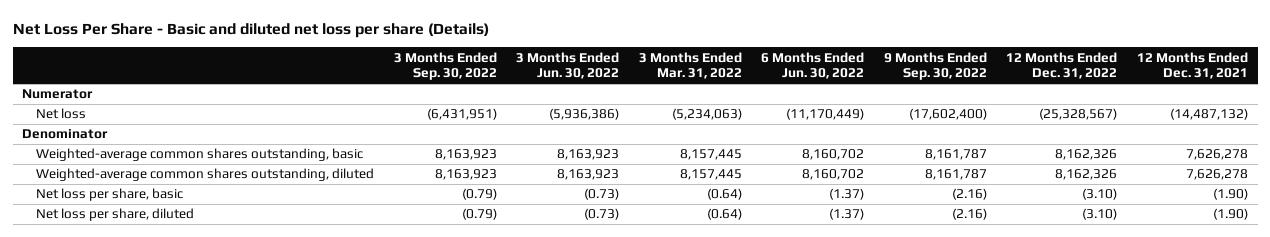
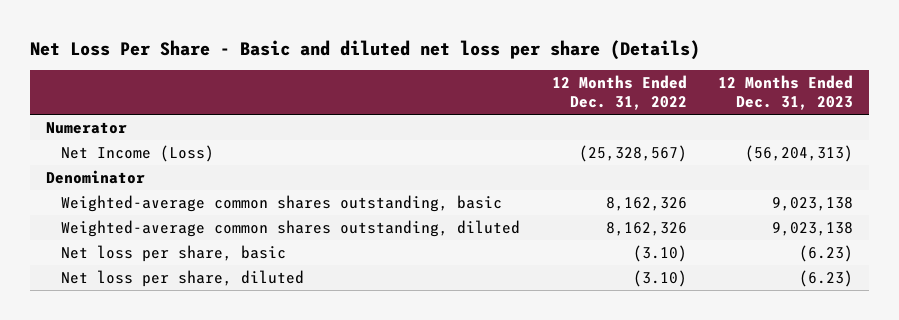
- | 3 Months Ended Sep. 30, 2022 | 3 Months Ended Jun. 30, 2022 | 3 Months Ended Mar. 31, 2022 | 6 Months Ended Jun. 30, 2022 | 9 Months Ended Sep. 30, 2022 | 12 Months Ended Dec. 31, 2022 | 12 Months Ended Dec. 31, 2021
+ | 12 Months Ended Dec. 31, 2022 | 12 Months Ended Dec. 31, 2023
- Net loss | (6,431,951) | (5,936,386) | (5,234,063) | (11,170,449) | (17,602,400) | (25,328,567) | (14,487,132)
+ Net Income (Loss) | (25,328,567) | (56,204,313)

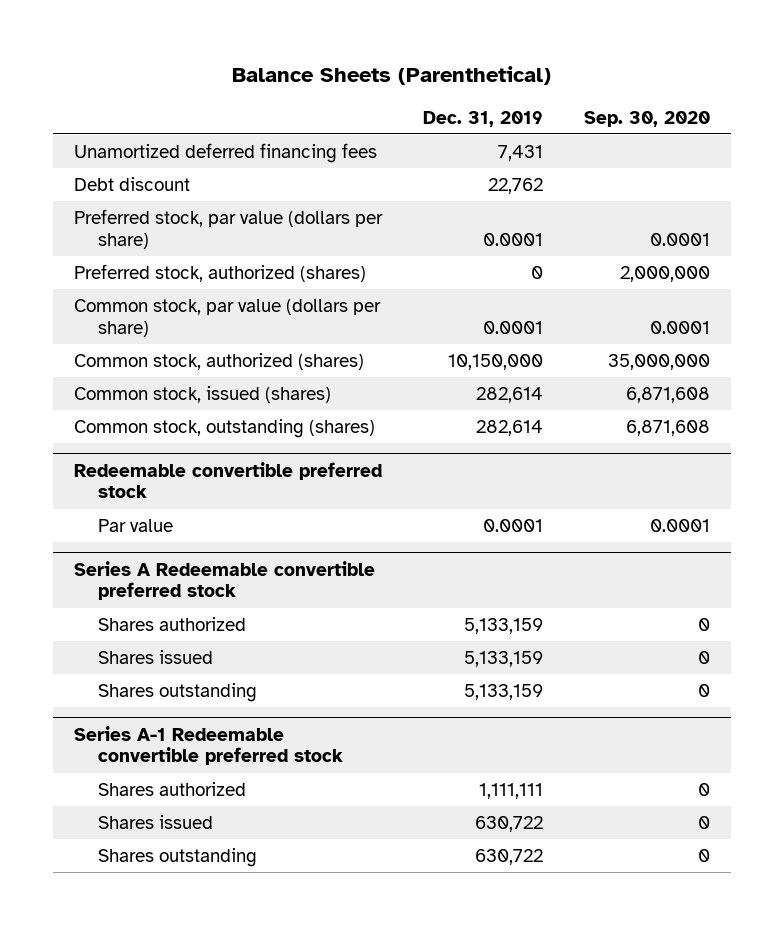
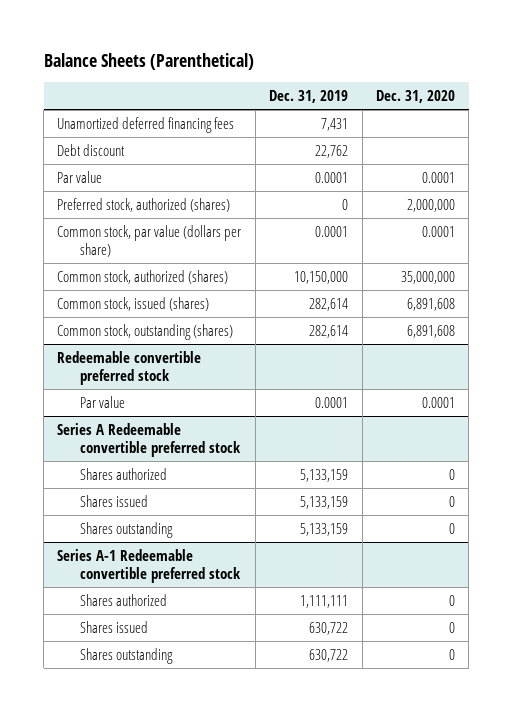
- | Dec. 31, 2019 | Sep. 30, 2020
+ | Dec. 31, 2019 | Dec. 31, 2020
- Preferred stock, par value (dollars per share) | 0.0001 | 0.0001
+ Par value | 0.0001 | 0.0001

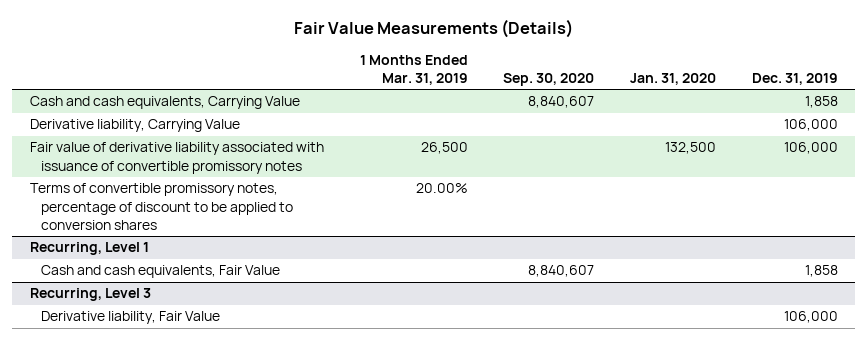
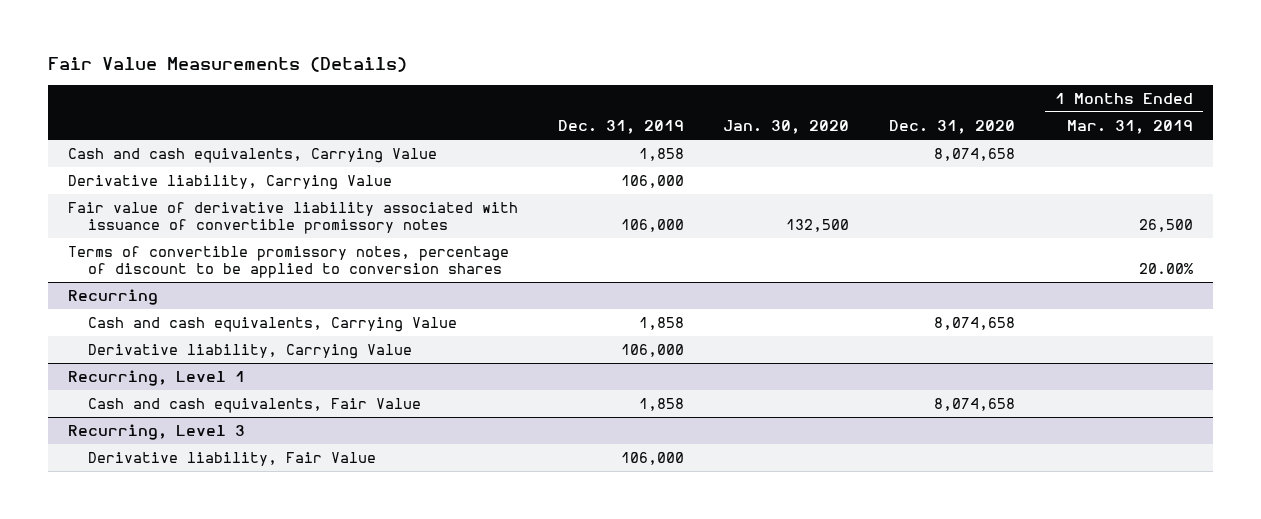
- | 1 Months Ended Mar. 31, 2019 | Sep. 30, 2020 | Jan. 31, 2020 | Dec. 31, 2019
+ | Dec. 31, 2019 | Jan. 30, 2020 | Dec. 31, 2020 | 1 Months Ended Mar. 31, 2019
+ Recurring
+ Cash and cash equivalents, Carrying Value | 1,858 | | 8,074,658 |
+ Derivative liability, Carrying Value | 106,000 | | |

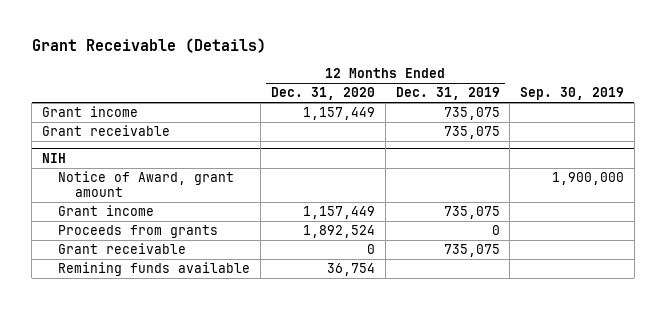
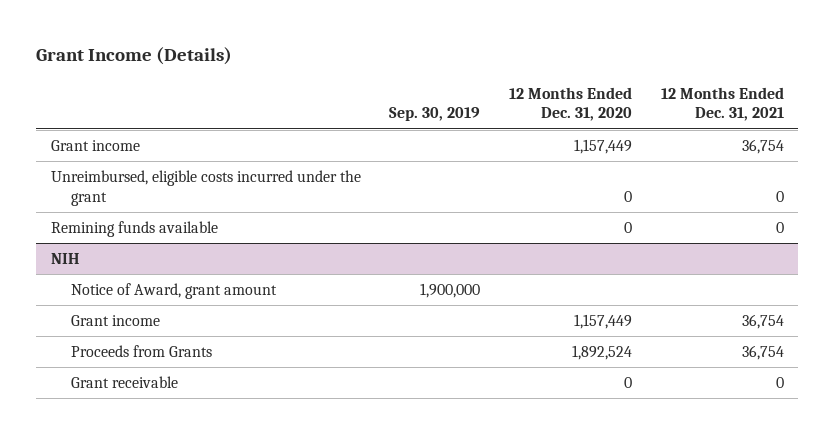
- Grant Receivable (Details)
+ Grant Income (Details)
- | 12 Months Ended Dec. 31, 2020 | 12 Months Ended Dec. 31, 2019 | Sep. 30, 2019
+ | Sep. 30, 2019 | 12 Months Ended Dec. 31, 2020 | 12 Months Ended Dec. 31, 2021
- Grant receivable | | 735,075 |
+ Unreimbursed, eligible costs incurred under the grant | | 0 | 0
+ Remining funds available | | 0 | 0
@ NIH
- Proceeds from grants | 1,892,524 | 0 |
+ Proceeds from Grants | | 1,892,524 | 36,754
- Remining funds available | 36,754 | |

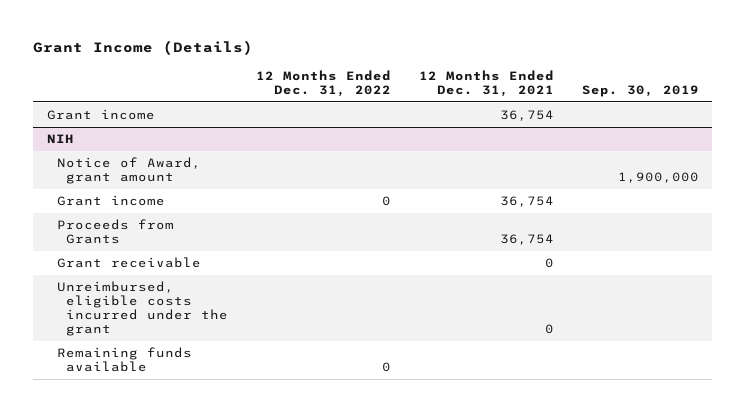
- | Sep. 30, 2019 | 12 Months Ended Dec. 31, 2020 | 12 Months Ended Dec. 31, 2021
+ | 12 Months Ended Dec. 31, 2022 | 12 Months Ended Dec. 31, 2021 | Sep. 30, 2019
- Unreimbursed, eligible costs incurred under the grant | | 0 | 0
- Remining funds available | | 0 | 0
@ NIH
+ Unreimbursed, eligible costs incurred under the grant | | 0 |
+ Remaining funds available | 0 | |

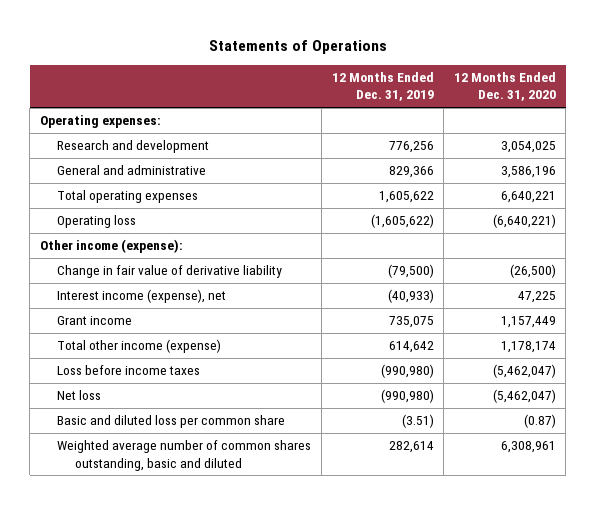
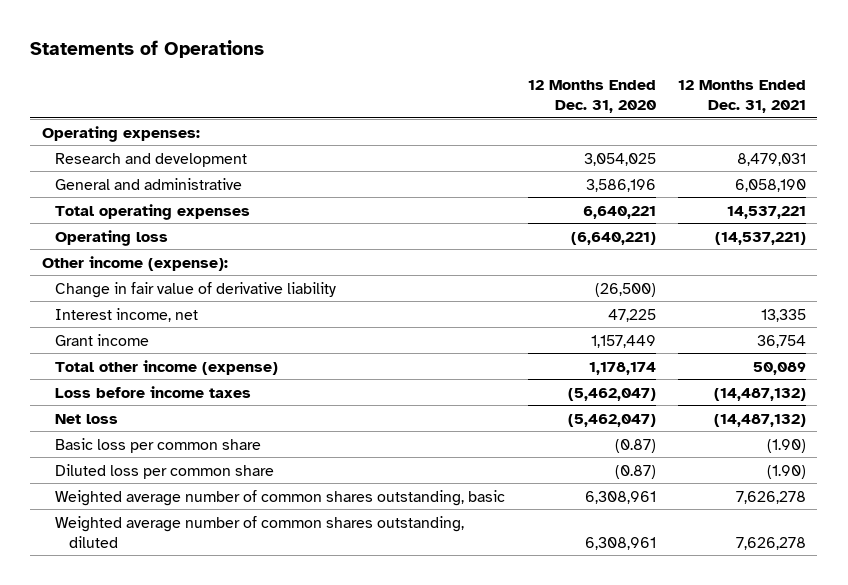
- | 12 Months Ended Dec. 31, 2019 | 12 Months Ended Dec. 31, 2020
+ | 12 Months Ended Dec. 31, 2020 | 12 Months Ended Dec. 31, 2021
- Interest income (expense), net | (40,933) | 47,225
+ Interest income, net | 47,225 | 13,335
- Basic and diluted loss per common share | (3.51) | (0.87)
- Weighted average number of common shares outstanding, basic and diluted | 282,614 | 6,308,961
+ Basic loss per common share | (0.87) | (1.90)
+ Diluted loss per common share | (0.87) | (1.90)
+ Weighted average number of common shares outstanding, basic | 6,308,961 | 7,626,278
+ Weighted average number of common shares outstanding, diluted | 6,308,961 | 7,626,278

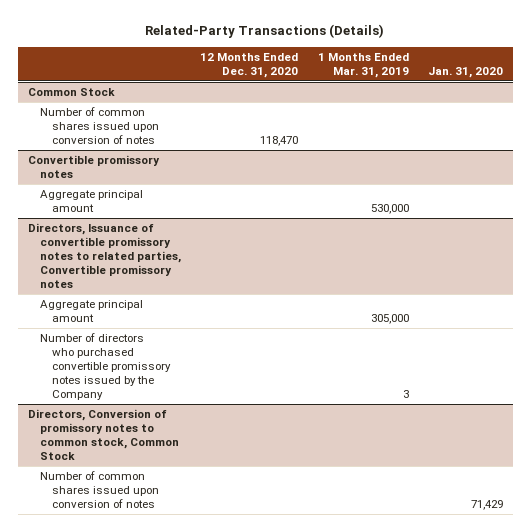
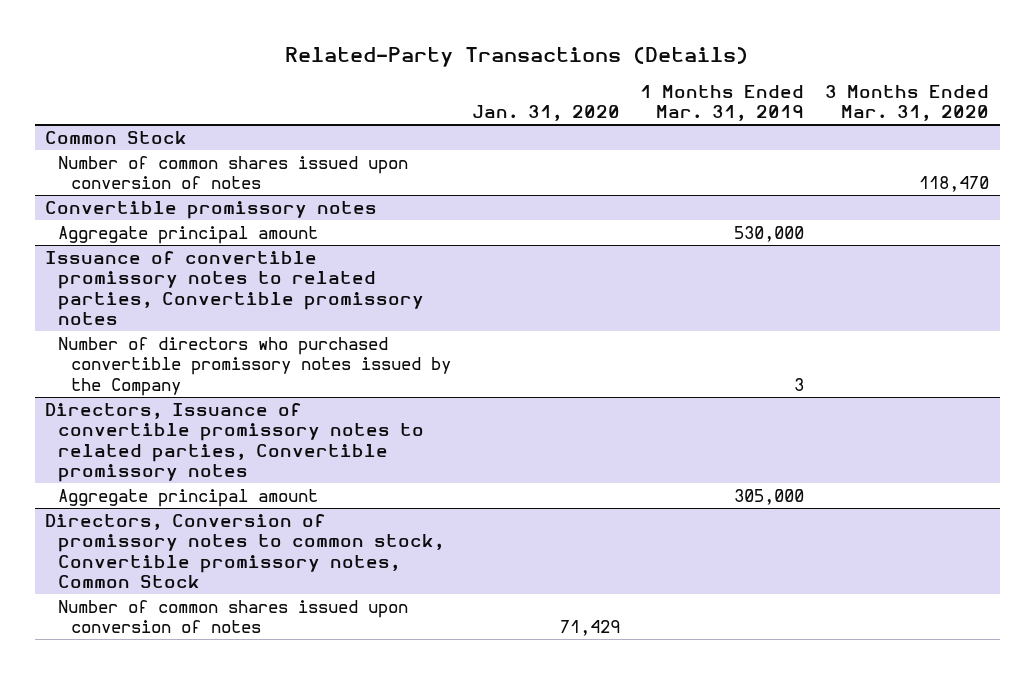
- | 12 Months Ended Dec. 31, 2020 | 1 Months Ended Mar. 31, 2019 | Jan. 31, 2020
+ | Jan. 31, 2020 | 1 Months Ended Mar. 31, 2019 | 3 Months Ended Mar. 31, 2020
+ Issuance of convertible promissory notes to related parties, Convertible promissory notes
+ Number of directors who purchased convertible promissory notes issued by the Company | | 3 |
@ Directors, Issuance of convertible promissory notes to related parties, Convertible promissory notes
- Number of directors who purchased convertible promissory notes issued by the Company | | 3 |
- Directors, Conversion of promissory notes to common stock, Common Stock
+ Directors, Conversion of promissory notes to common stock, Convertible promissory notes, Common Stock

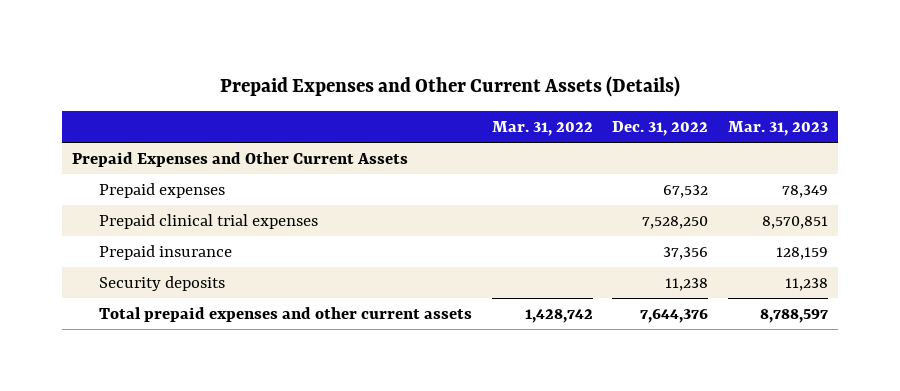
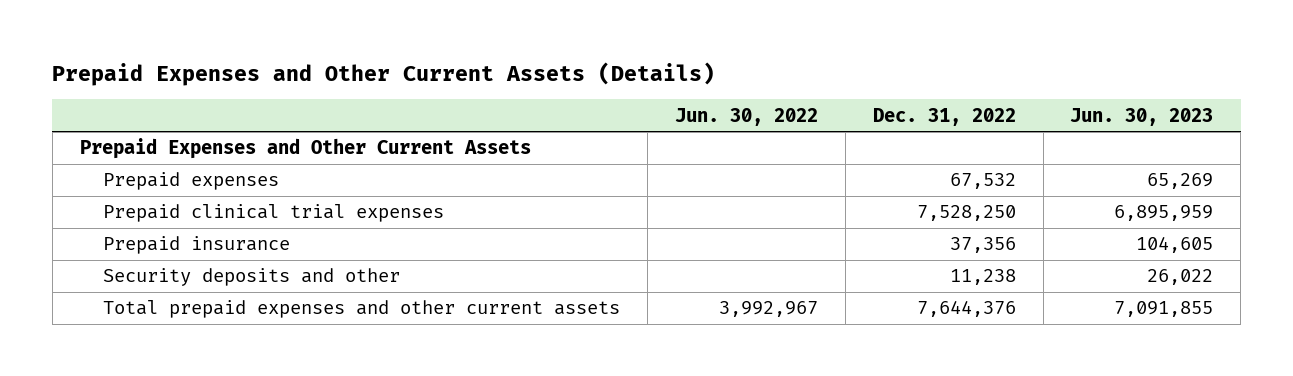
- | Mar. 31, 2022 | Dec. 31, 2022 | Mar. 31, 2023
+ | Jun. 30, 2022 | Dec. 31, 2022 | Jun. 30, 2023
- Security deposits | | 11,238 | 11,238
+ Security deposits and other | | 11,238 | 26,022

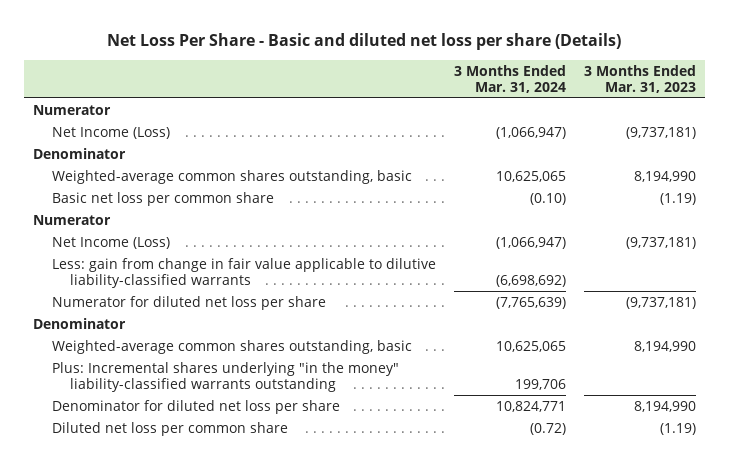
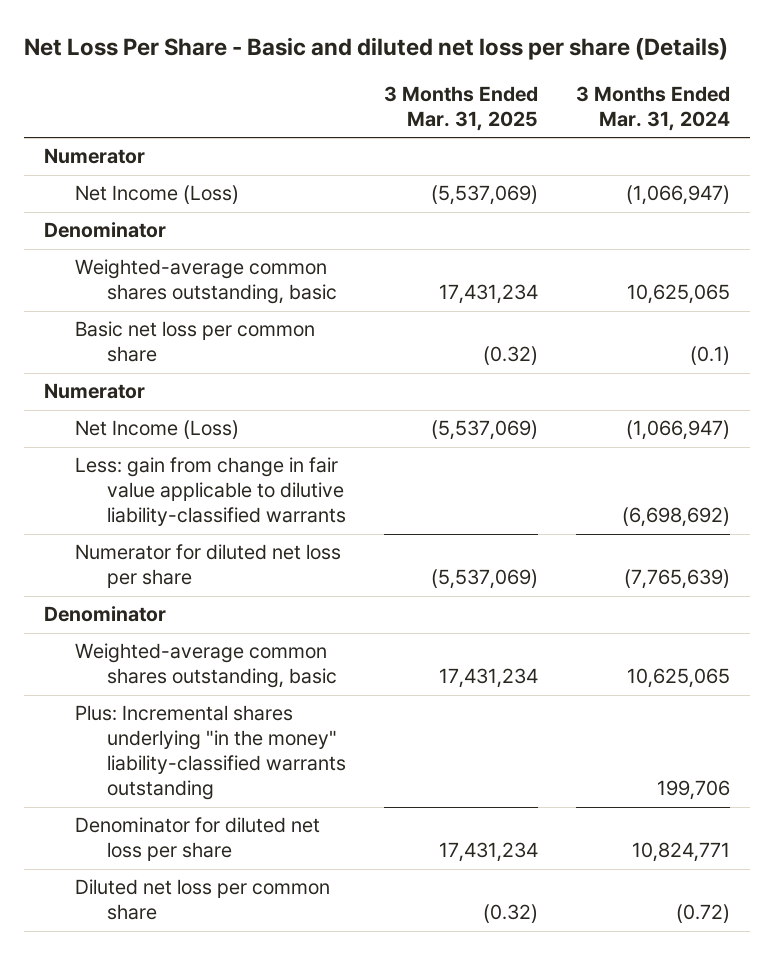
- | 3 Months Ended Mar. 31, 2024 | 3 Months Ended Mar. 31, 2023
+ | 3 Months Ended Mar. 31, 2025 | 3 Months Ended Mar. 31, 2024
- Basic net loss per common share | (0.10) | (1.19)
+ Basic net loss per common share | (0.32) | (0.1)

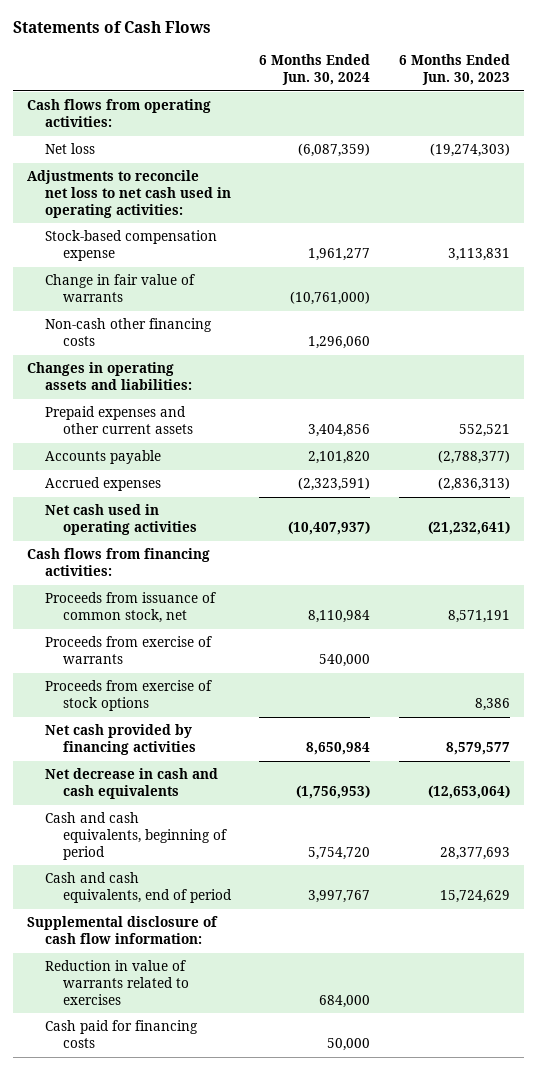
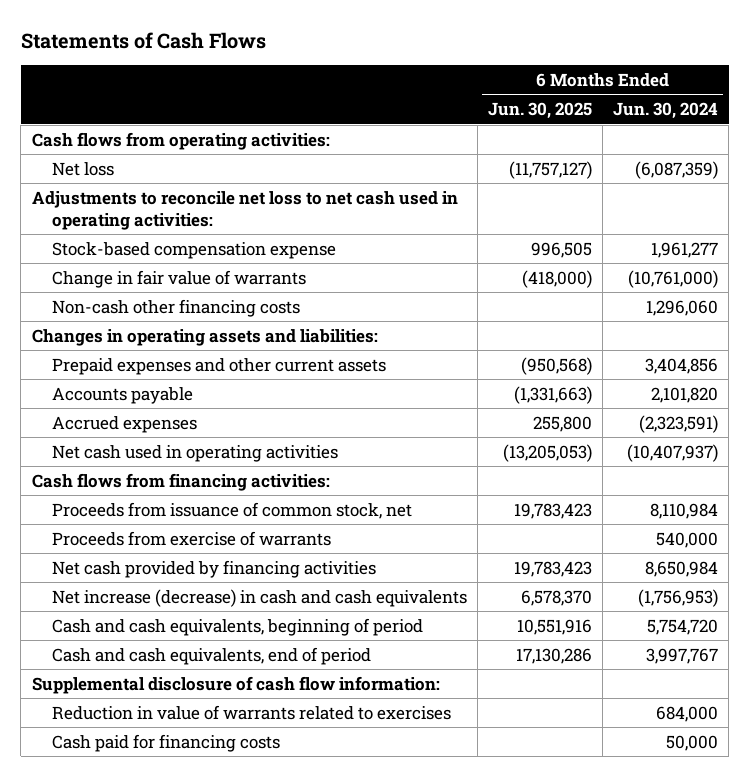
- | 6 Months Ended Jun. 30, 2024 | 6 Months Ended Jun. 30, 2023
+ | 6 Months Ended Jun. 30, 2025 | 6 Months Ended Jun. 30, 2024
- Proceeds from exercise of stock options | | 8,386
- Net decrease in cash and cash equivalents | (1,756,953) | (12,653,064)
+ Net increase (decrease) in cash and cash equivalents | 6,578,370 | (1,756,953)

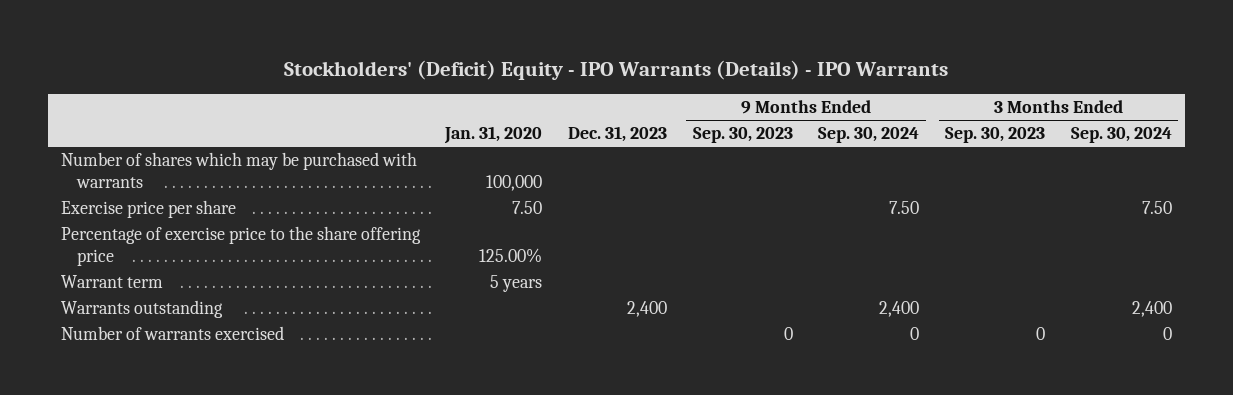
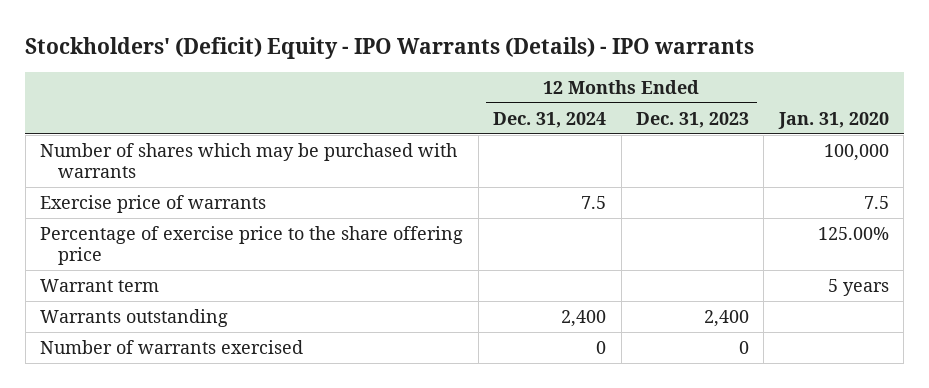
- Stockholders' (Deficit) Equity - IPO Warrants (Details) - IPO Warrants
+ Stockholders' (Deficit) Equity - IPO Warrants (Details) - IPO warrants
- | Jan. 31, 2020 | Dec. 31, 2023 | 9 Months Ended Sep. 30, 2023 | 9 Months Ended Sep. 30, 2024 | 3 Months Ended Sep. 30, 2023 | 3 Months Ended Sep. 30, 2024
+ | 12 Months Ended Dec. 31, 2024 | 12 Months Ended Dec. 31, 2023 | Jan. 31, 2020
- Exercise price per share | 7.50 | | | 7.50 | | 7.50
+ Exercise price of warrants | 7.5 | | 7.5

